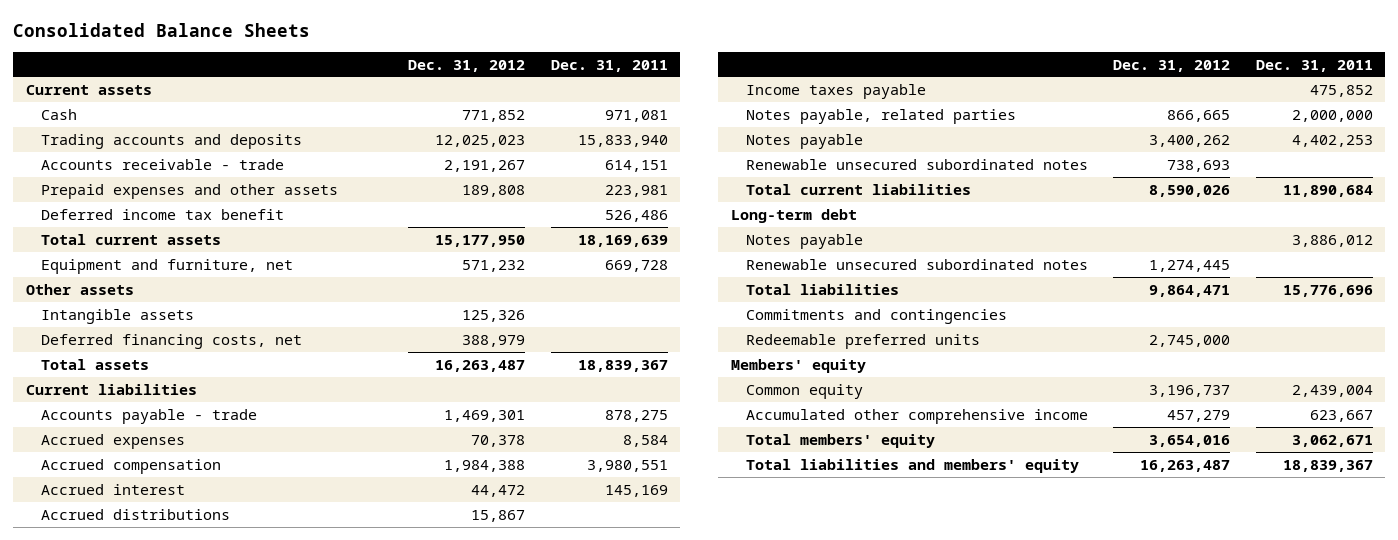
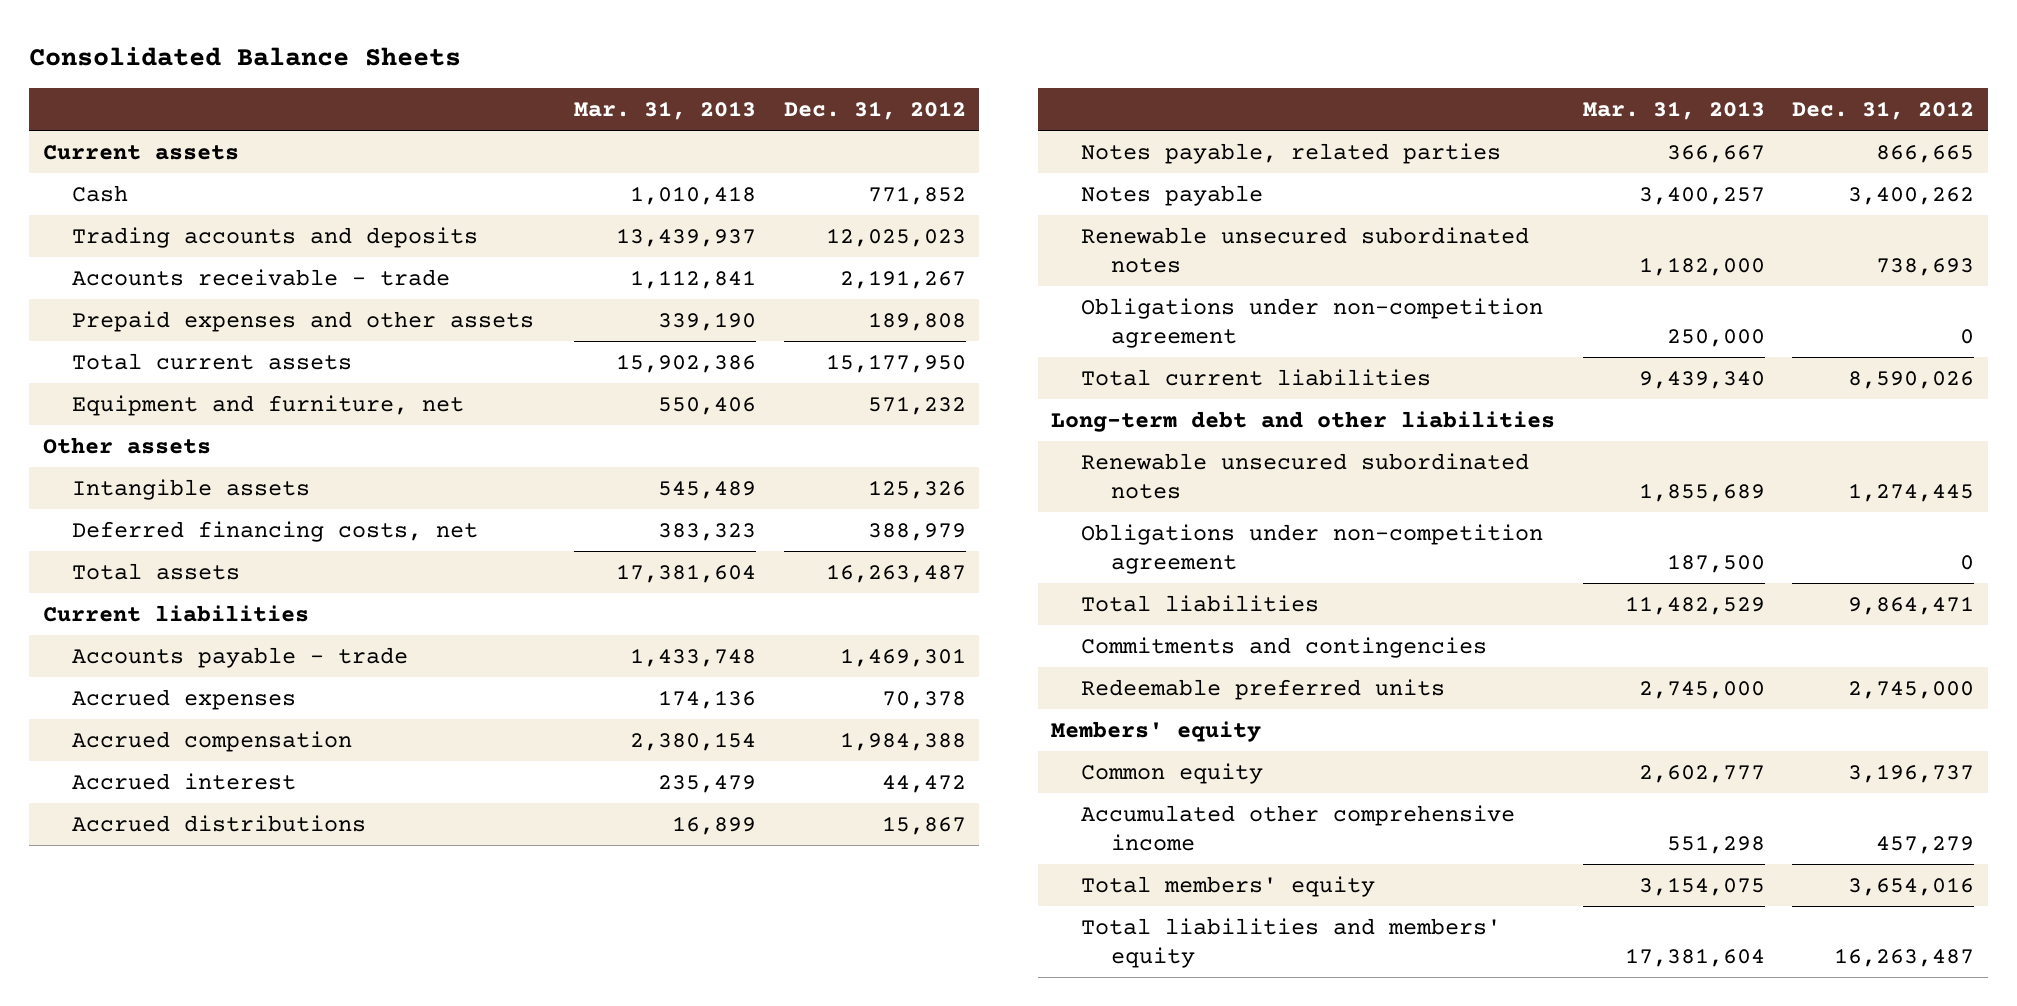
- | Dec. 31, 2012 | Dec. 31, 2011
+ | Mar. 31, 2013 | Dec. 31, 2012
- Deferred income tax benefit | | 526,486
- Income taxes payable | | 475,852
+ Obligations under non-competition agreement | 250,000 | 0
- Long-term debt
- Notes payable | | 3,886,012
+ Long-term debt and other liabilities
+ Obligations under non-competition agreement | 187,500 | 0

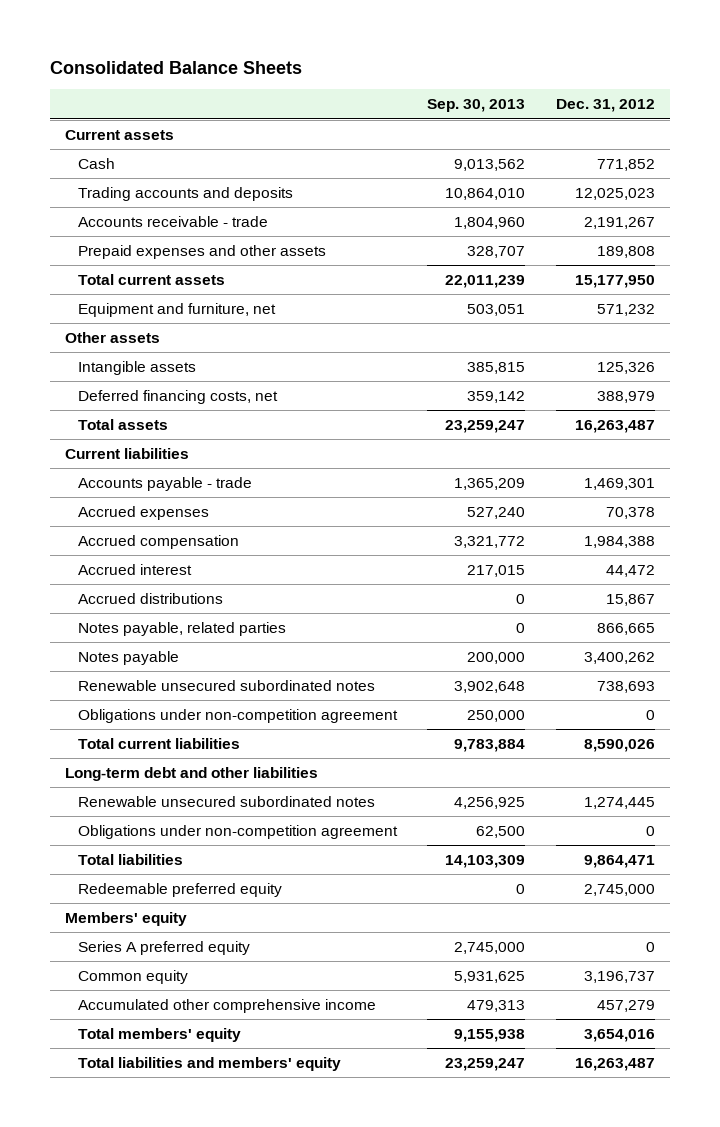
- | Mar. 31, 2013 | Dec. 31, 2012
+ | Sep. 30, 2013 | Dec. 31, 2012
- Commitments and contingencies
- Redeemable preferred units | 2,745,000 | 2,745,000
+ Redeemable preferred equity | 0 | 2,745,000
+ Series A preferred equity | 2,745,000 | 0

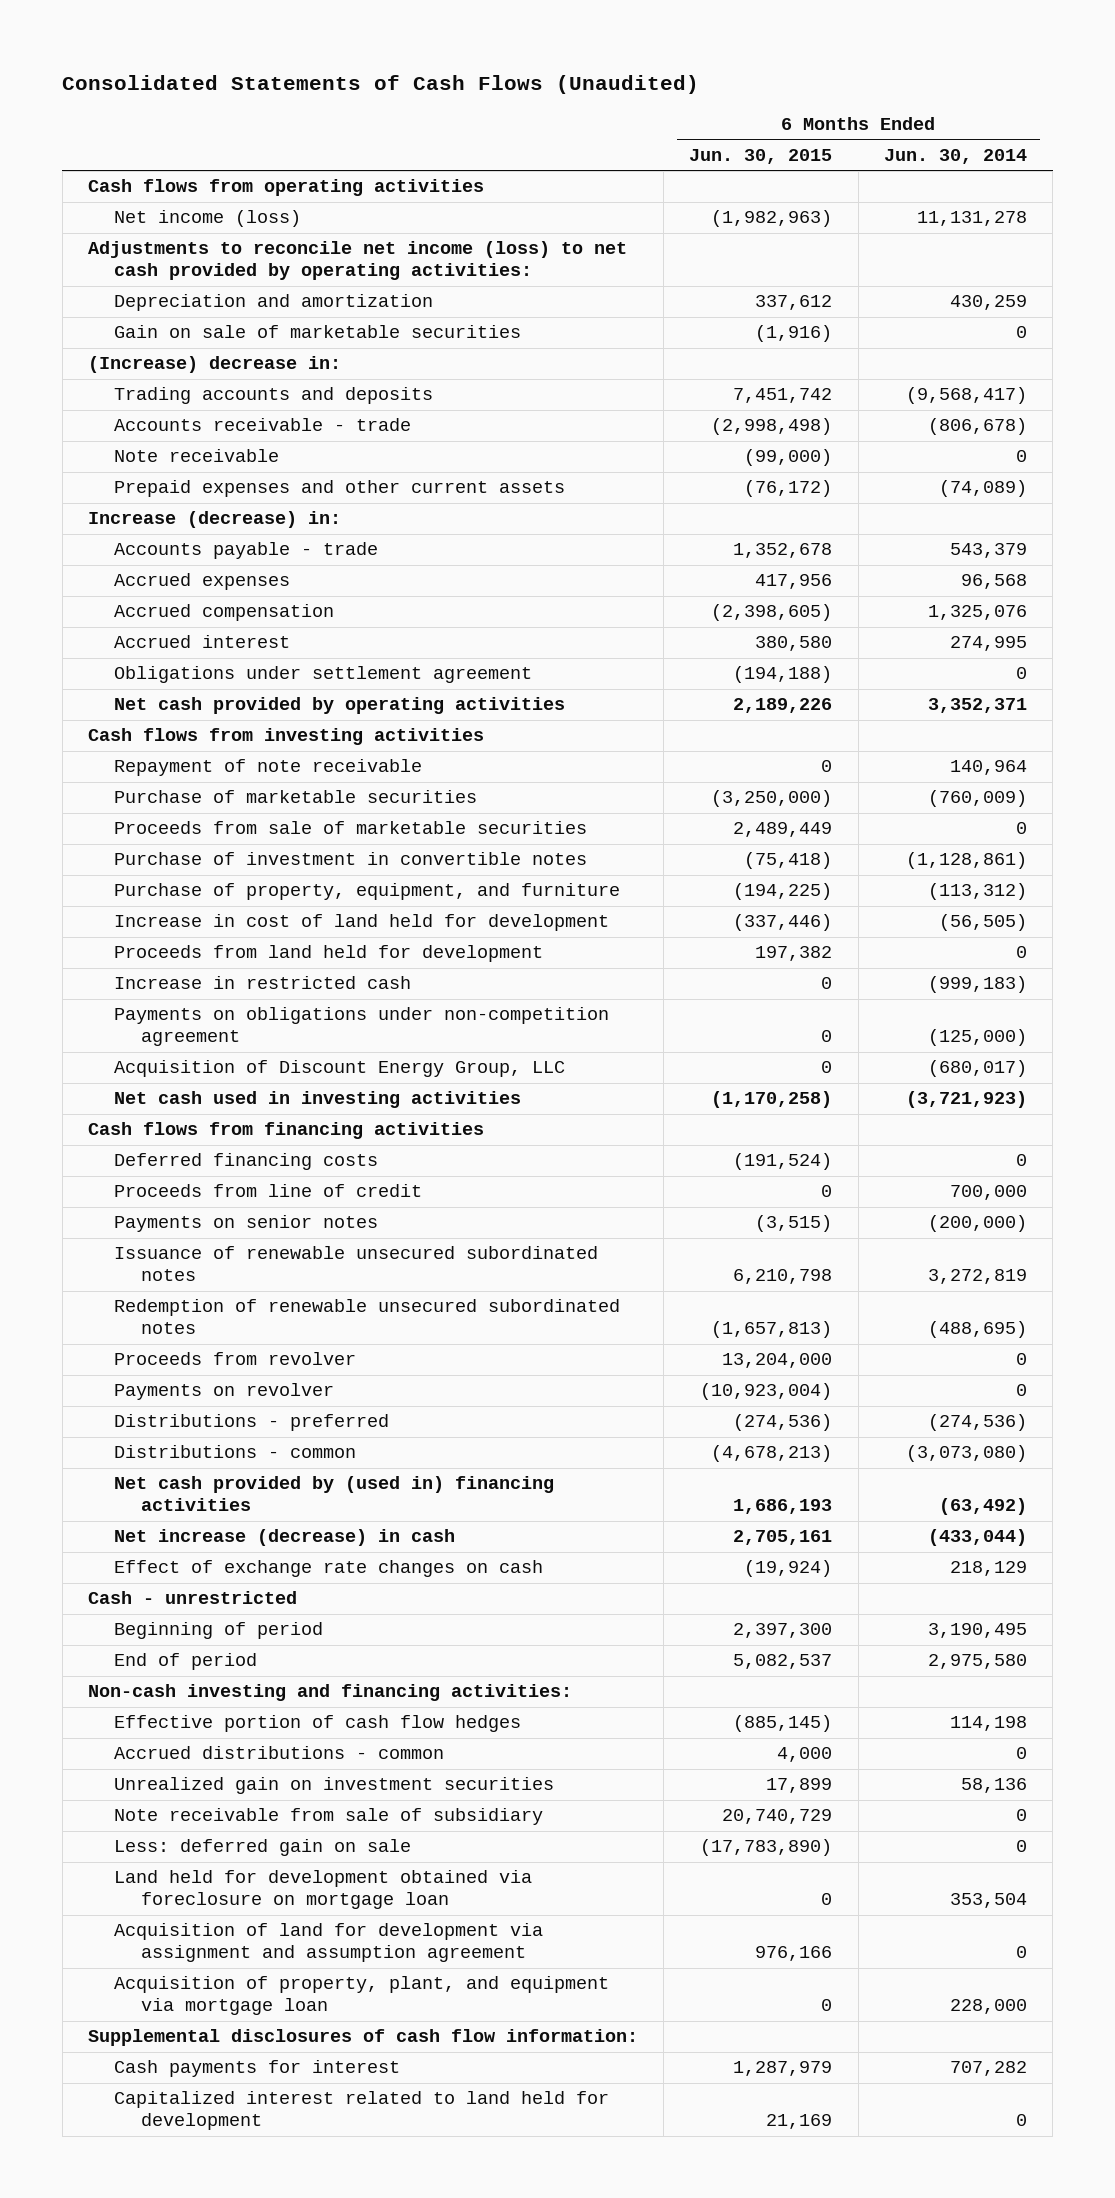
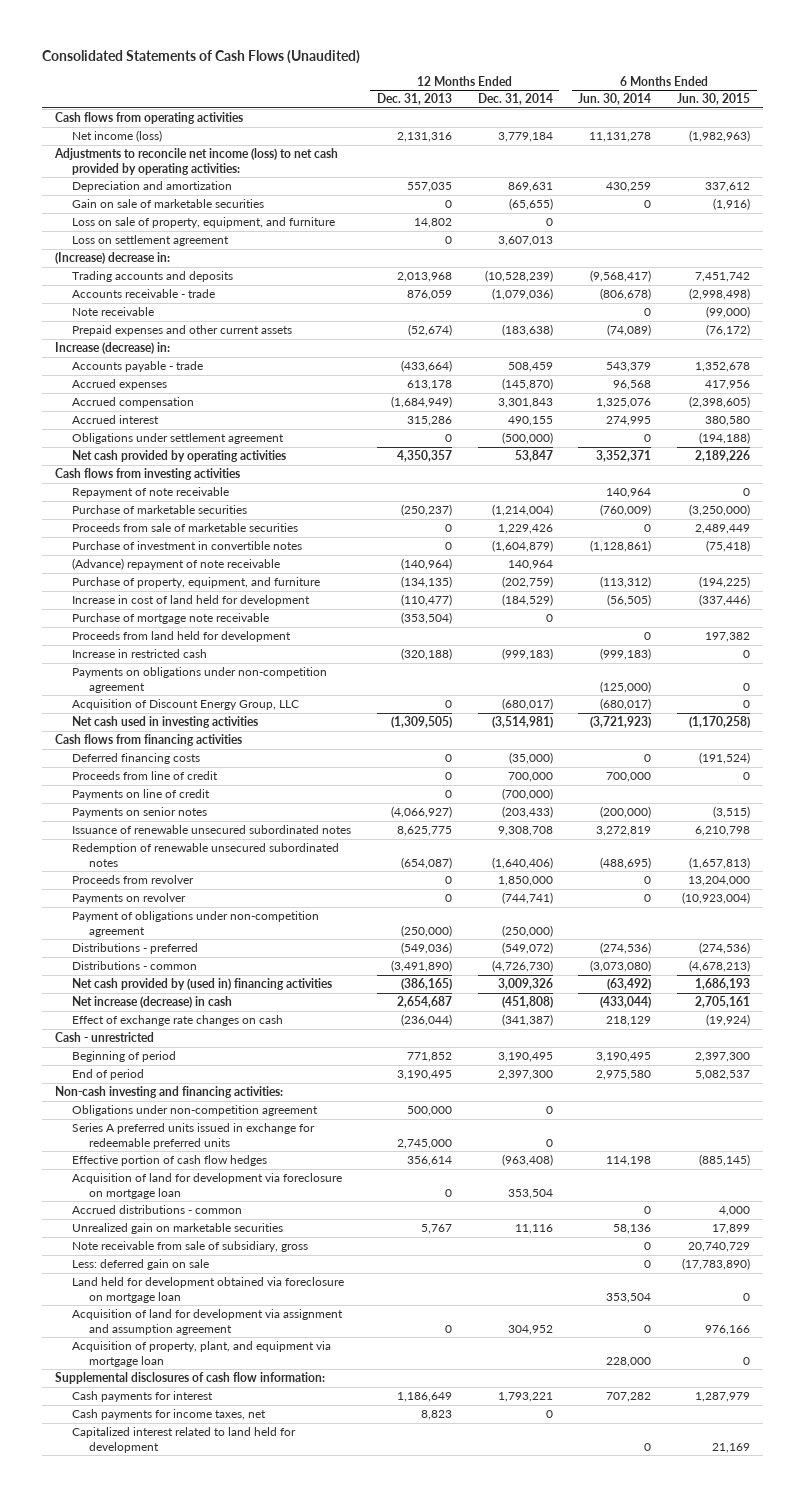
- | 6 Months Ended Jun. 30, 2015 | 6 Months Ended Jun. 30, 2014
+ | 12 Months Ended Dec. 31, 2013 | 12 Months Ended Dec. 31, 2014 | 6 Months Ended Jun. 30, 2014 | 6 Months Ended Jun. 30, 2015
+ Loss on sale of property, equipment, and furniture | 14,802 | 0 | |
+ Loss on settlement agreement | 0 | 3,607,013 | |
+ (Advance) repayment of note receivable | (140,964) | 140,964 | |
+ Purchase of mortgage note receivable | (353,504) | 0 | |
+ Payments on line of credit | 0 | (700,000) | |
+ Payment of obligations under non-competition agreement | (250,000) | (250,000) | |
+ Obligations under non-competition agreement | 500,000 | 0 | |
+ Series A preferred units issued in exchange for redeemable preferred units | 2,745,000 | 0 | |
+ Acquisition of land for development via foreclosure on mortgage loan | 0 | 353,504 | |
- Unrealized gain on investment securities | 17,899 | 58,136
- Note receivable from sale of subsidiary | 20,740,729 | 0
+ Unrealized gain on marketable securities | 5,767 | 11,116 | 58,136 | 17,899
+ Note receivable from sale of subsidiary, gross | | | 0 | 20,740,729
+ Cash payments for income taxes, net | 8,823 | 0 | |

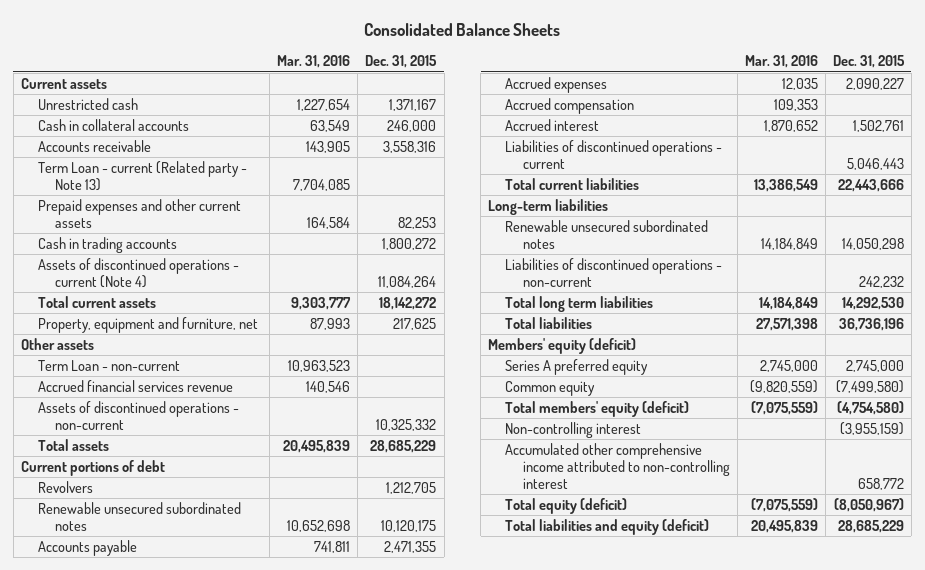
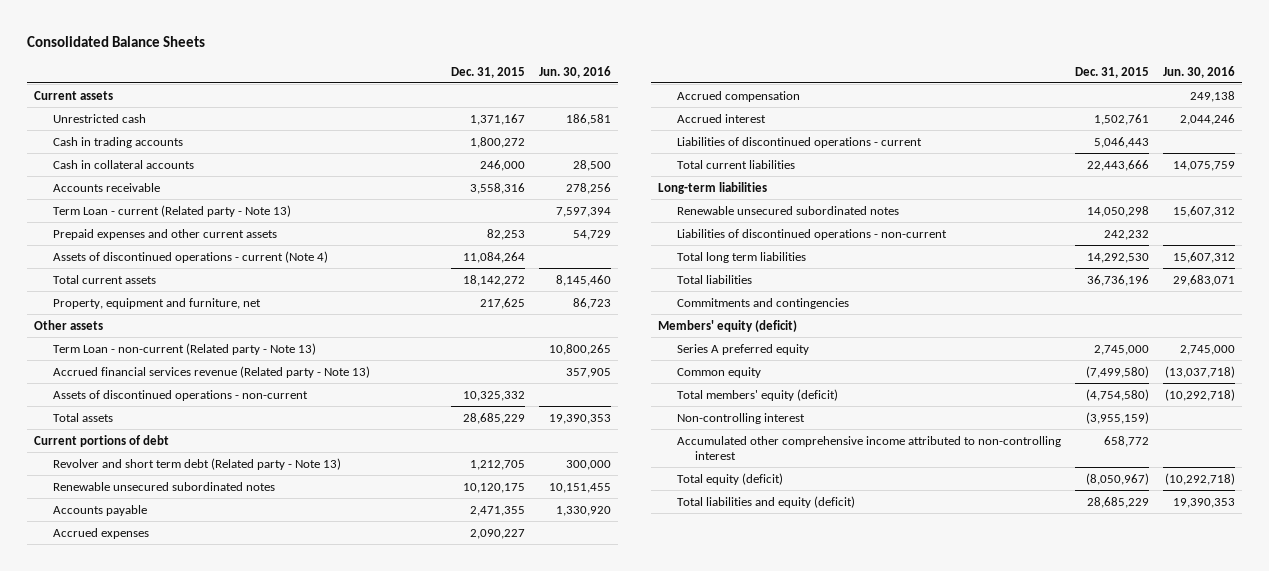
- | Mar. 31, 2016 | Dec. 31, 2015
+ | Dec. 31, 2015 | Jun. 30, 2016
moved up: Cash in trading accounts | 1,800,272 |
- Term Loan - non-current | 10,963,523 |
- Accrued financial services revenue | 140,546 |
+ Term Loan - non-current (Related party - Note 13) | | 10,800,265
+ Accrued financial services revenue (Related party - Note 13) | | 357,905
- Revolvers | | 1,212,705
+ Revolver and short term debt (Related party - Note 13) | 1,212,705 | 300,000
+ Commitments and contingencies

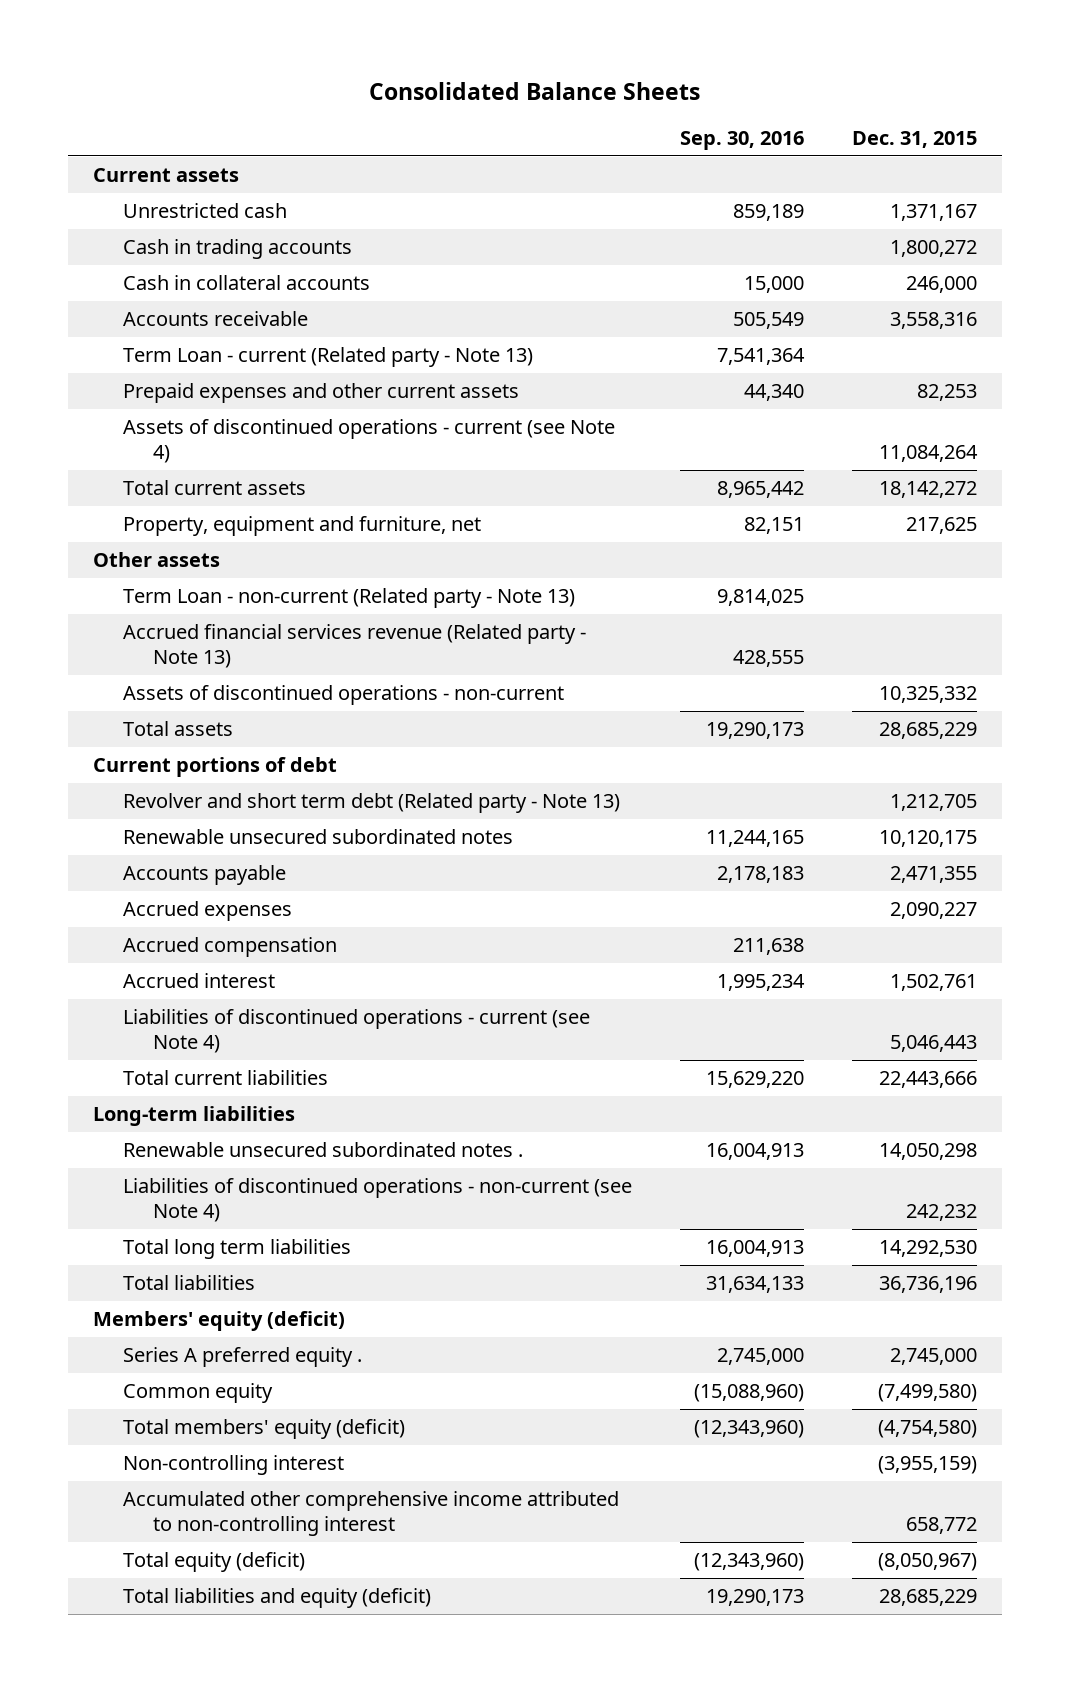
- | Dec. 31, 2015 | Jun. 30, 2016
+ | Sep. 30, 2016 | Dec. 31, 2015
- Assets of discontinued operations - current (Note 4) | 11,084,264 |
+ Assets of discontinued operations - current (see Note 4) | | 11,084,264
- Liabilities of discontinued operations - current | 5,046,443 |
+ Liabilities of discontinued operations - current (see Note 4) | | 5,046,443
- Renewable unsecured subordinated notes | 14,050,298 | 15,607,312
- Liabilities of discontinued operations - non-current | 242,232 |
+ Renewable unsecured subordinated notes . | 16,004,913 | 14,050,298
+ Liabilities of discontinued operations - non-current (see Note 4) | | 242,232
- Commitments and contingencies
- Series A preferred equity | 2,745,000 | 2,745,000
+ Series A preferred equity . | 2,745,000 | 2,745,000

